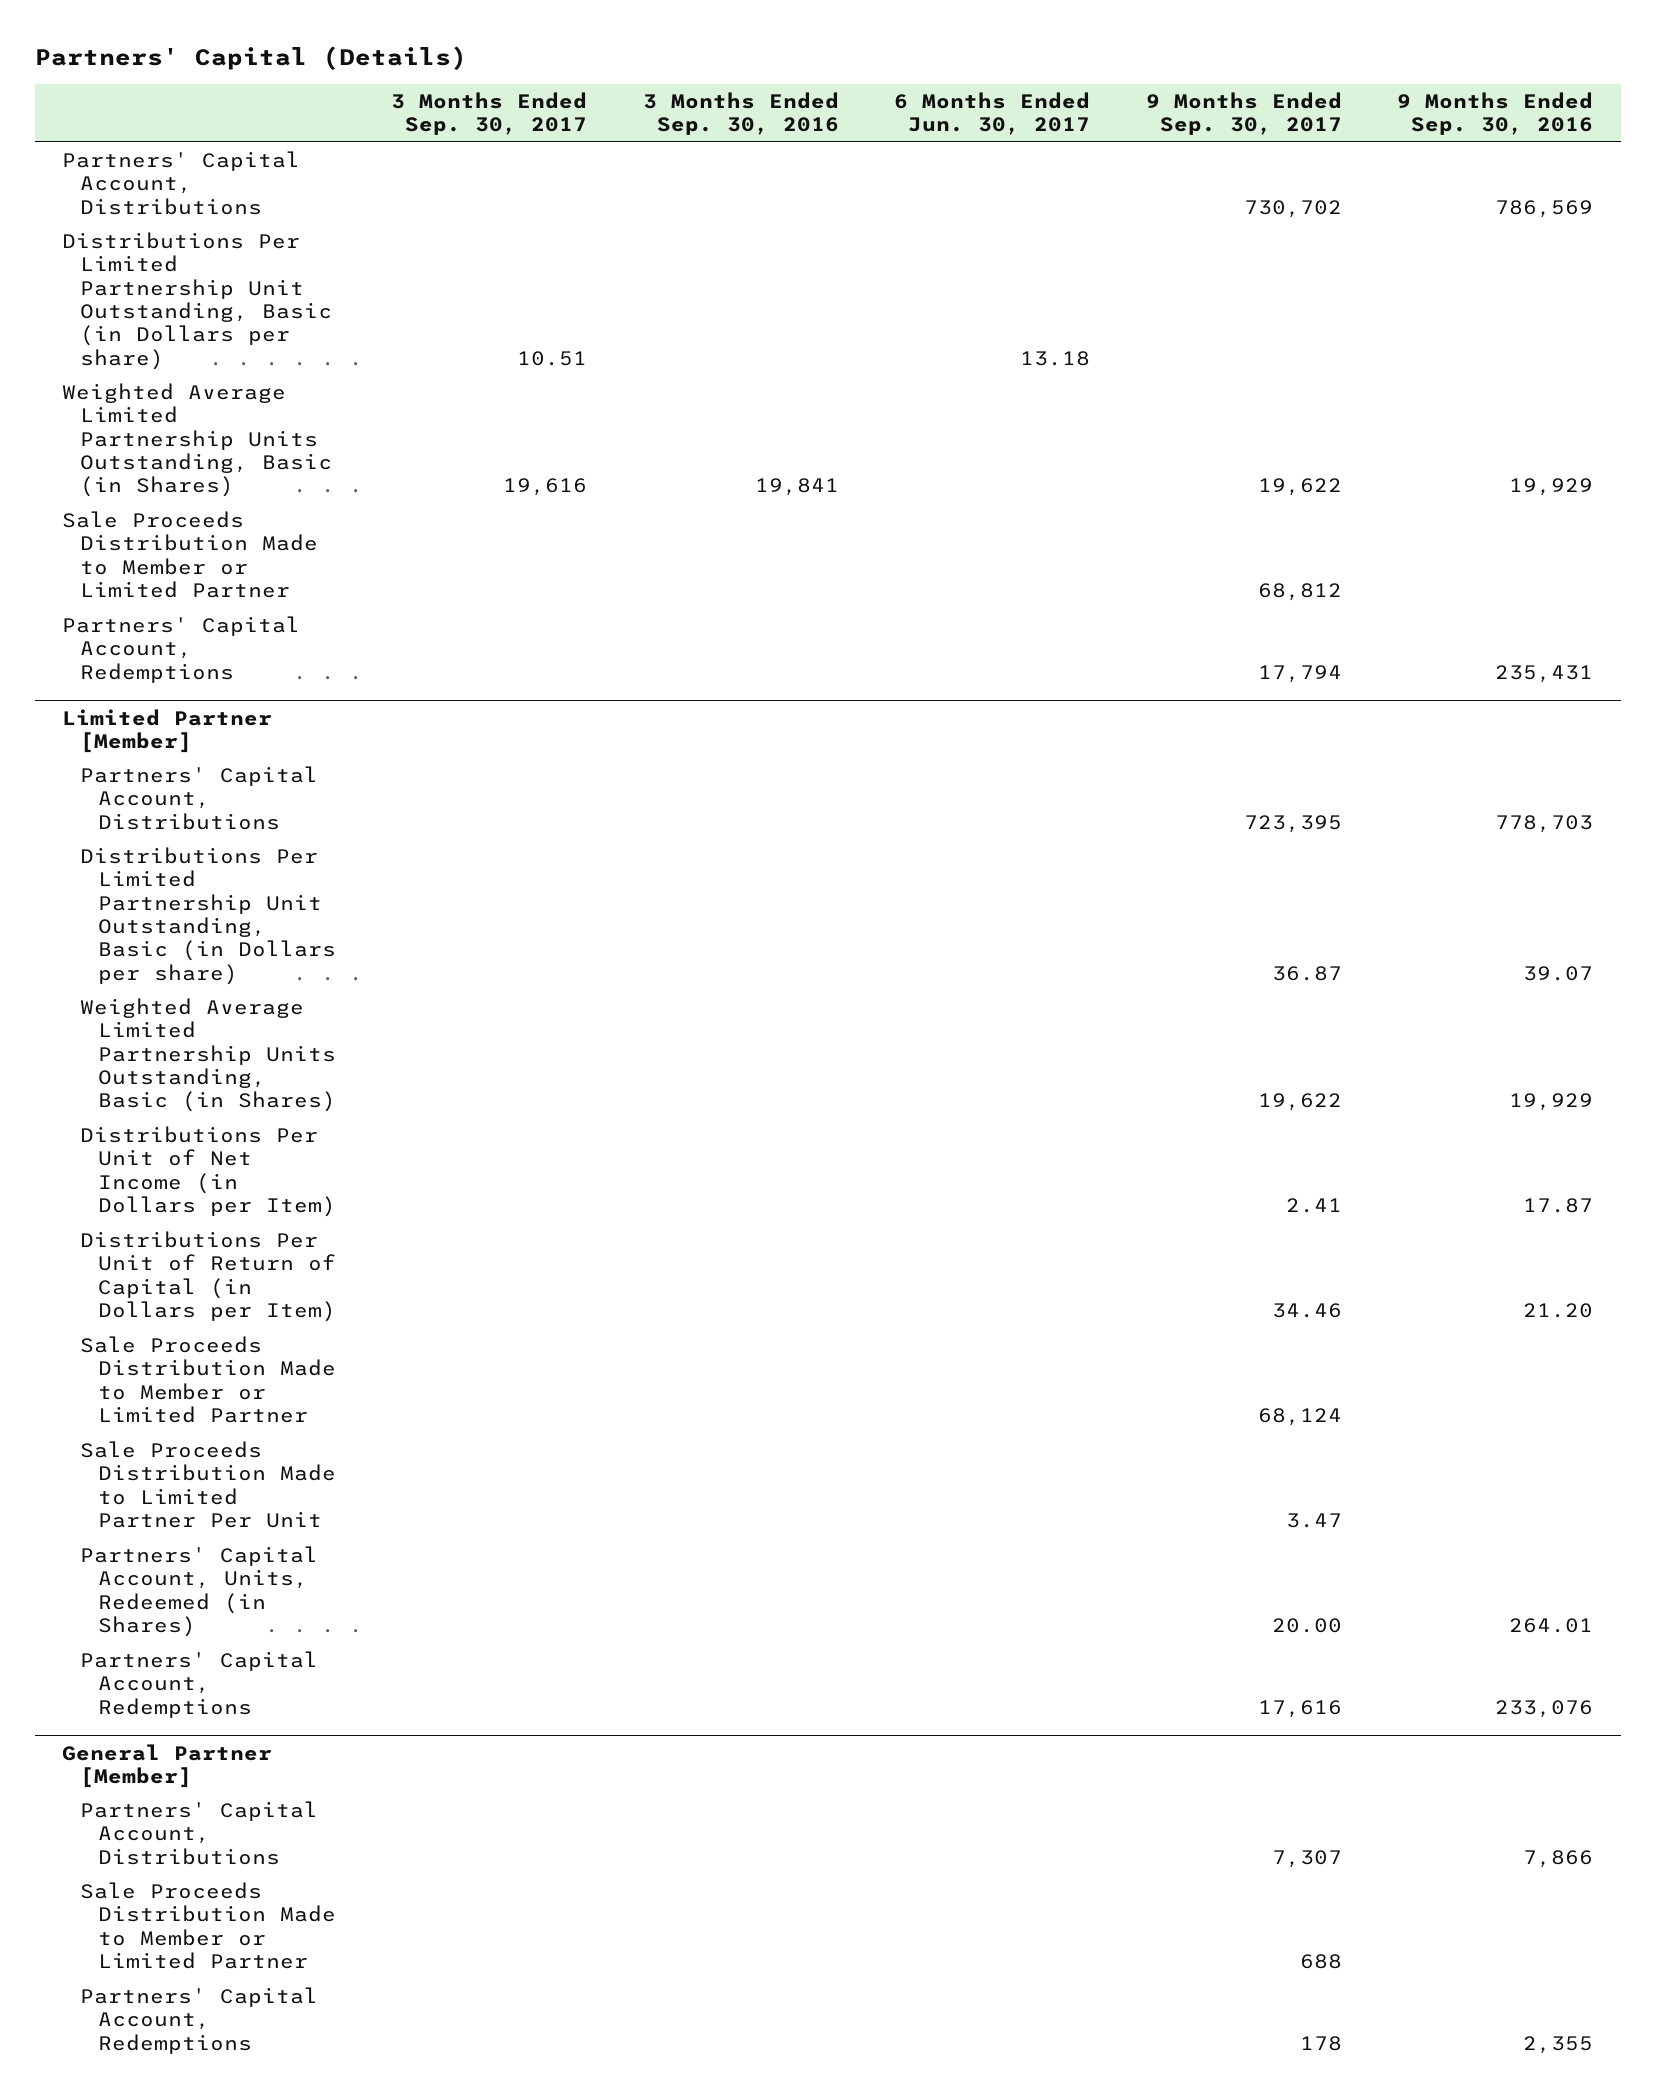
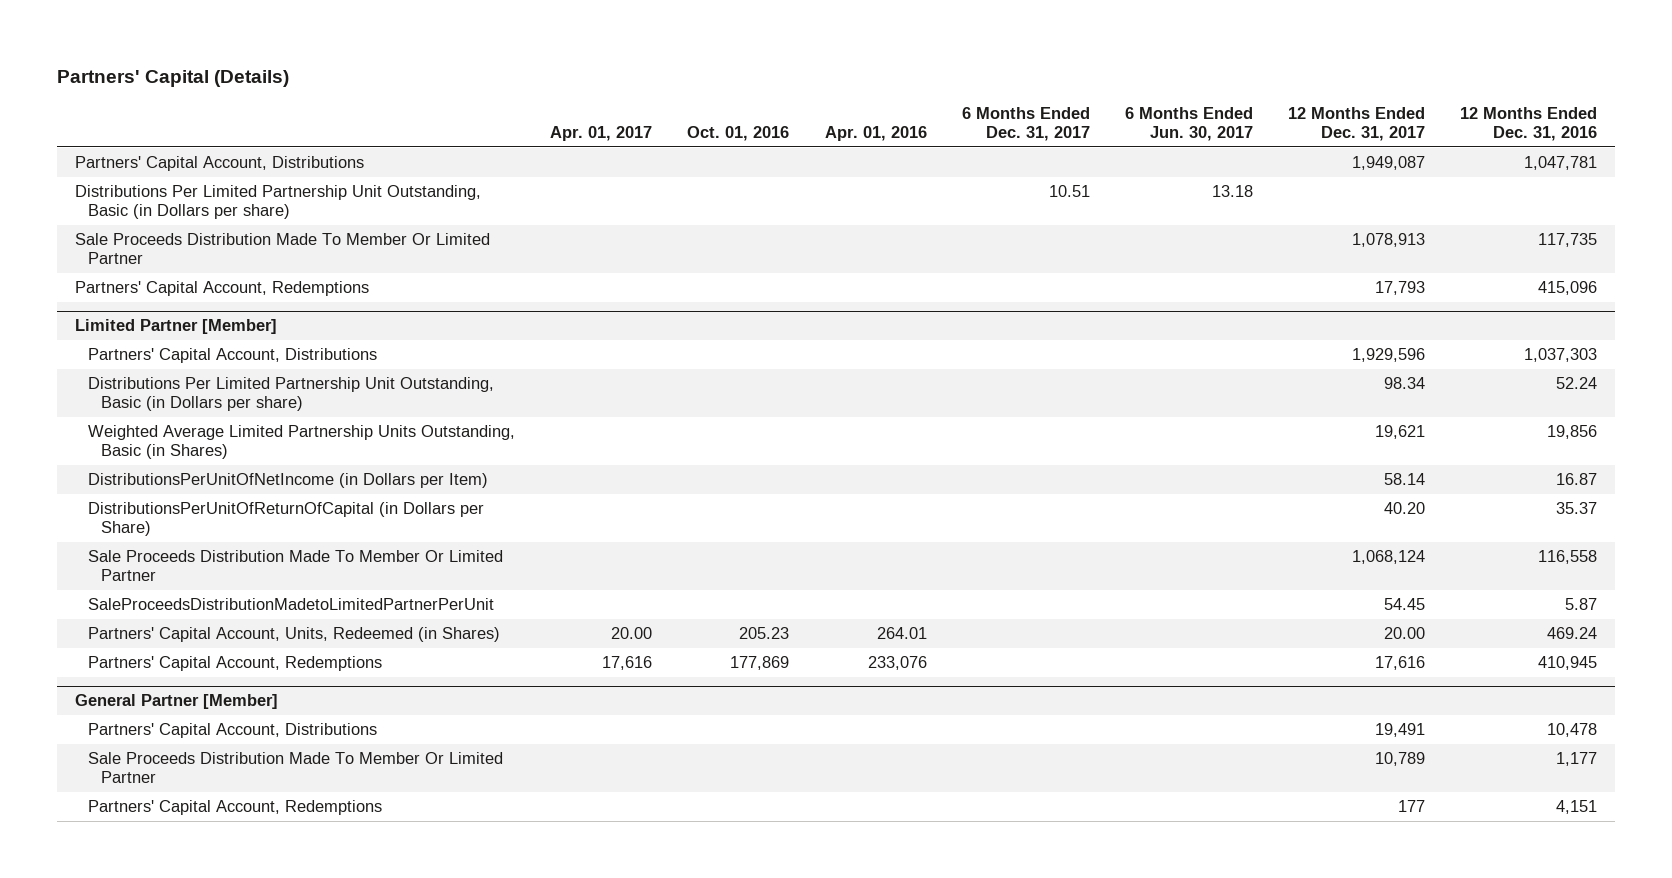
- | 3 Months Ended Sep. 30, 2017 | 3 Months Ended Sep. 30, 2016 | 6 Months Ended Jun. 30, 2017 | 9 Months Ended Sep. 30, 2017 | 9 Months Ended Sep. 30, 2016
+ | Apr. 01, 2017 | Oct. 01, 2016 | Apr. 01, 2016 | 6 Months Ended Dec. 31, 2017 | 6 Months Ended Jun. 30, 2017 | 12 Months Ended Dec. 31, 2017 | 12 Months Ended Dec. 31, 2016
- Weighted Average Limited Partnership Units Outstanding, Basic (in Shares) | 19,616 | 19,841 | | 19,622 | 19,929
- Sale Proceeds Distribution Made to Member or Limited Partner | | | | 68,812 |
+ Sale Proceeds Distribution Made To Member Or Limited Partner | | | | | | 1,078,913 | 117,735
@ Limited Partner [Member]
- Distributions Per Unit of Net Income (in Dollars per Item) | | | | 2.41 | 17.87
- Distributions Per Unit of Return of Capital (in Dollars per Item) | | | | 34.46 | 21.20
- Sale Proceeds Distribution Made to Member or Limited Partner | | | | 68,124 |
- Sale Proceeds Distribution Made to Limited Partner Per Unit | | | | 3.47 |
+ DistributionsPerUnitOfNetIncome (in Dollars per Item) | | | | | | 58.14 | 16.87
+ DistributionsPerUnitOfReturnOfCapital (in Dollars per Share) | | | | | | 40.20 | 35.37
+ Sale Proceeds Distribution Made To Member Or Limited Partner | | | | | | 1,068,124 | 116,558
+ SaleProceedsDistributionMadetoLimitedPartnerPerUnit | | | | | | 54.45 | 5.87
@ General Partner [Member]
- Sale Proceeds Distribution Made to Member or Limited Partner | | | | 688 |
+ Sale Proceeds Distribution Made To Member Or Limited Partner | | | | | | 10,789 | 1,177

